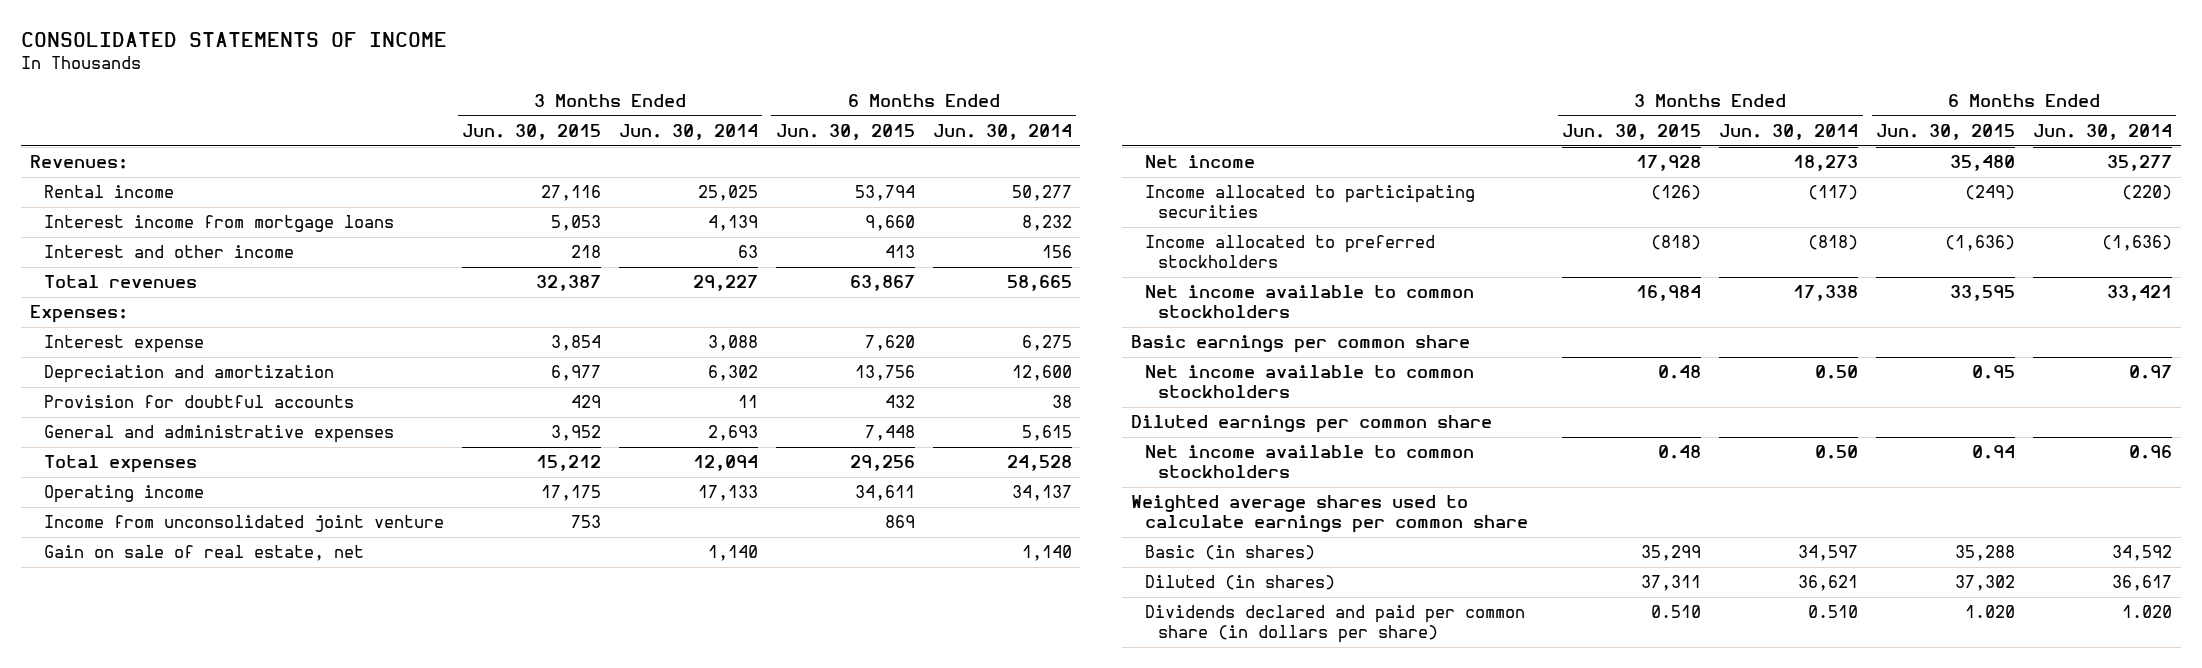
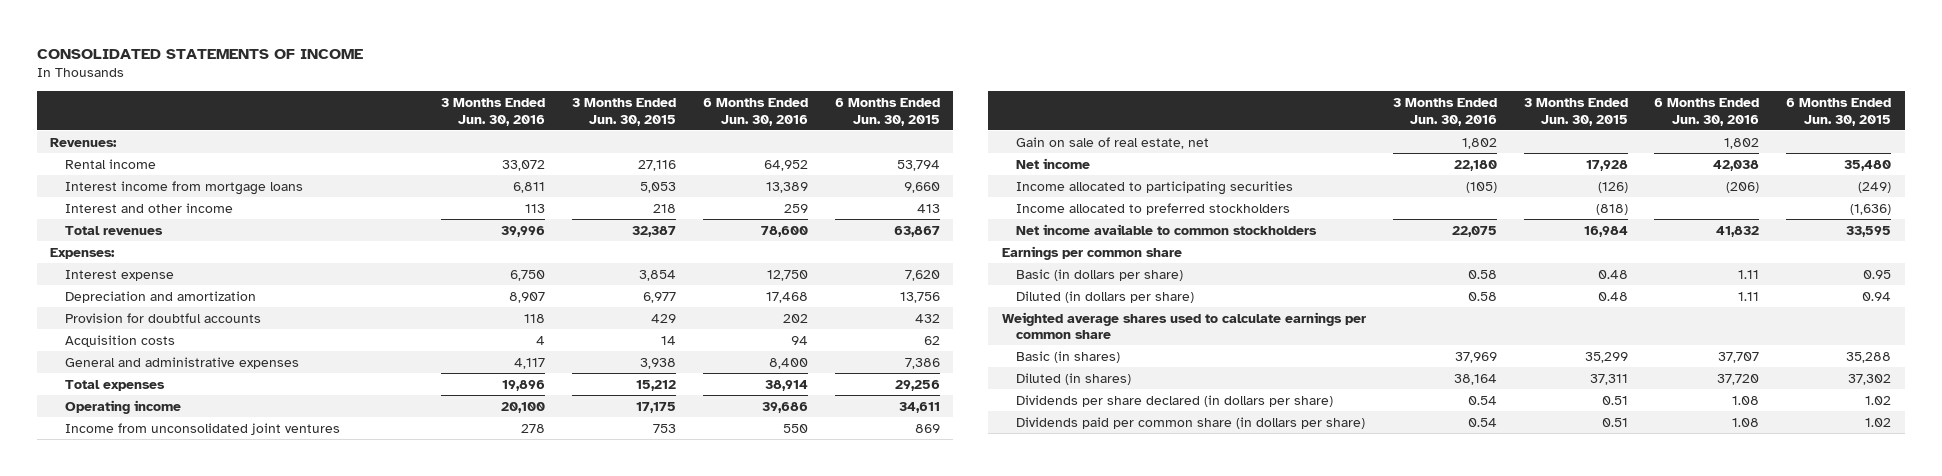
- | 3 Months Ended Jun. 30, 2015 | 3 Months Ended Jun. 30, 2014 | 6 Months Ended Jun. 30, 2015 | 6 Months Ended Jun. 30, 2014
+ | 3 Months Ended Jun. 30, 2016 | 3 Months Ended Jun. 30, 2015 | 6 Months Ended Jun. 30, 2016 | 6 Months Ended Jun. 30, 2015
- General and administrative expenses | 3,952 | 2,693 | 7,448 | 5,615
+ Acquisition costs | 4 | 14 | 94 | 62
+ General and administrative expenses | 4,117 | 3,938 | 8,400 | 7,386
- Income from unconsolidated joint venture | 753 | | 869 |
+ Income from unconsolidated joint ventures | 278 | 753 | 550 | 869
- Basic earnings per common share
- Net income available to common stockholders | 0.48 | 0.50 | 0.95 | 0.97
- Diluted earnings per common share
- Net income available to common stockholders | 0.48 | 0.50 | 0.94 | 0.96
+ Earnings per common share
+ Basic (in dollars per share) | 0.58 | 0.48 | 1.11 | 0.95
+ Diluted (in dollars per share) | 0.58 | 0.48 | 1.11 | 0.94
- Dividends declared and paid per common share (in dollars per share) | 0.510 | 0.510 | 1.020 | 1.020
+ Dividends per share declared (in dollars per share) | 0.54 | 0.51 | 1.08 | 1.02
+ Dividends paid per common share (in dollars per share) | 0.54 | 0.51 | 1.08 | 1.02

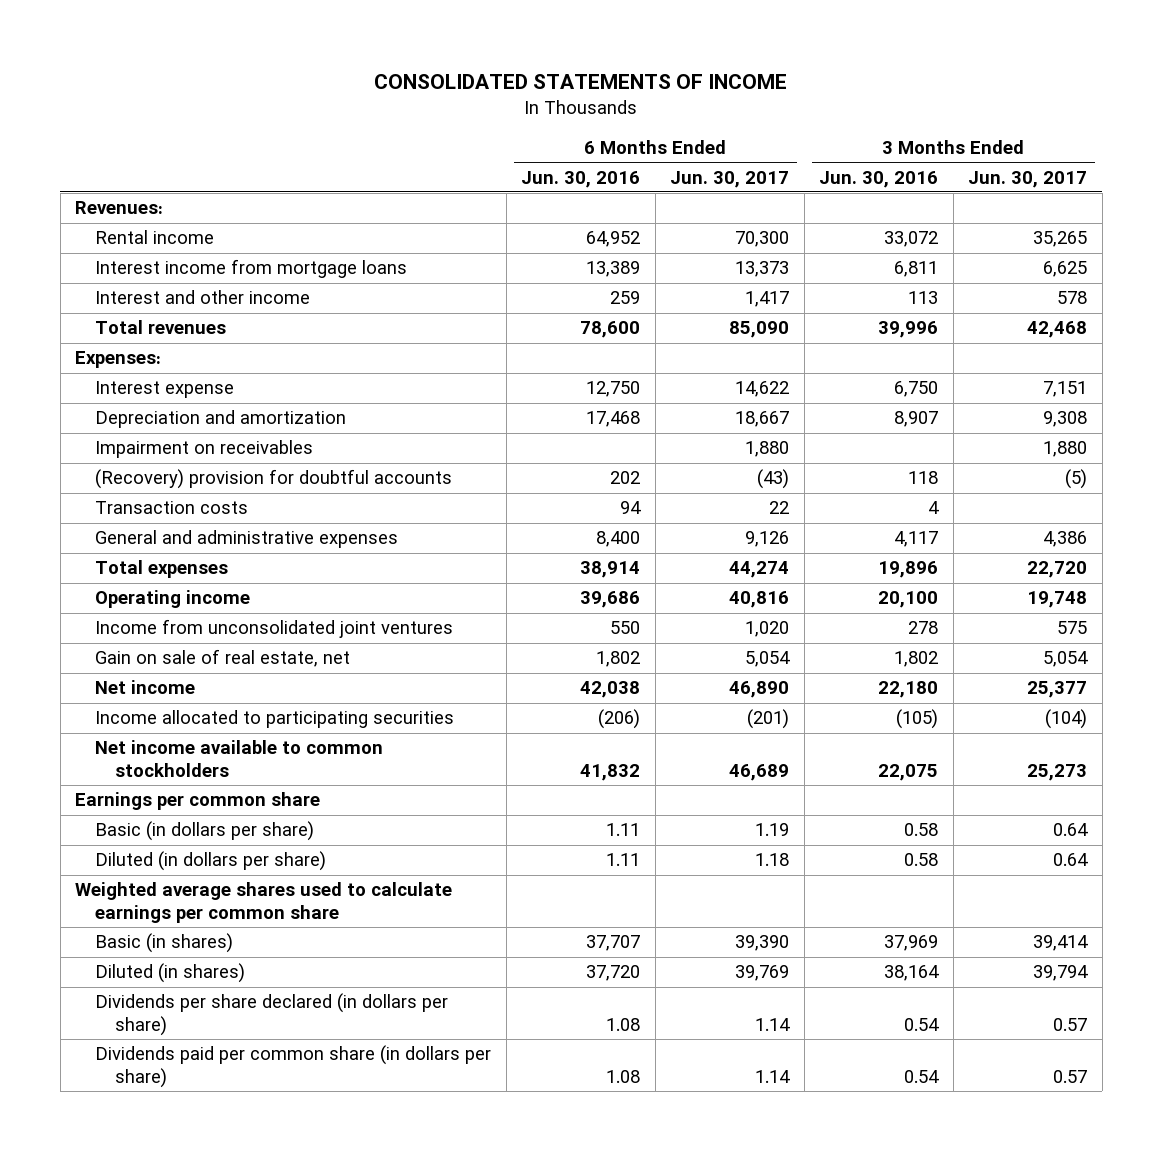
- | 3 Months Ended Jun. 30, 2016 | 3 Months Ended Jun. 30, 2015 | 6 Months Ended Jun. 30, 2016 | 6 Months Ended Jun. 30, 2015
+ | 6 Months Ended Jun. 30, 2016 | 6 Months Ended Jun. 30, 2017 | 3 Months Ended Jun. 30, 2016 | 3 Months Ended Jun. 30, 2017
- Provision for doubtful accounts | 118 | 429 | 202 | 432
- Acquisition costs | 4 | 14 | 94 | 62
+ Impairment on receivables | | 1,880 | | 1,880
+ (Recovery) provision for doubtful accounts | 202 | (43) | 118 | (5)
+ Transaction costs | 94 | 22 | 4 |
- Income allocated to preferred stockholders | | (818) | | (1,636)

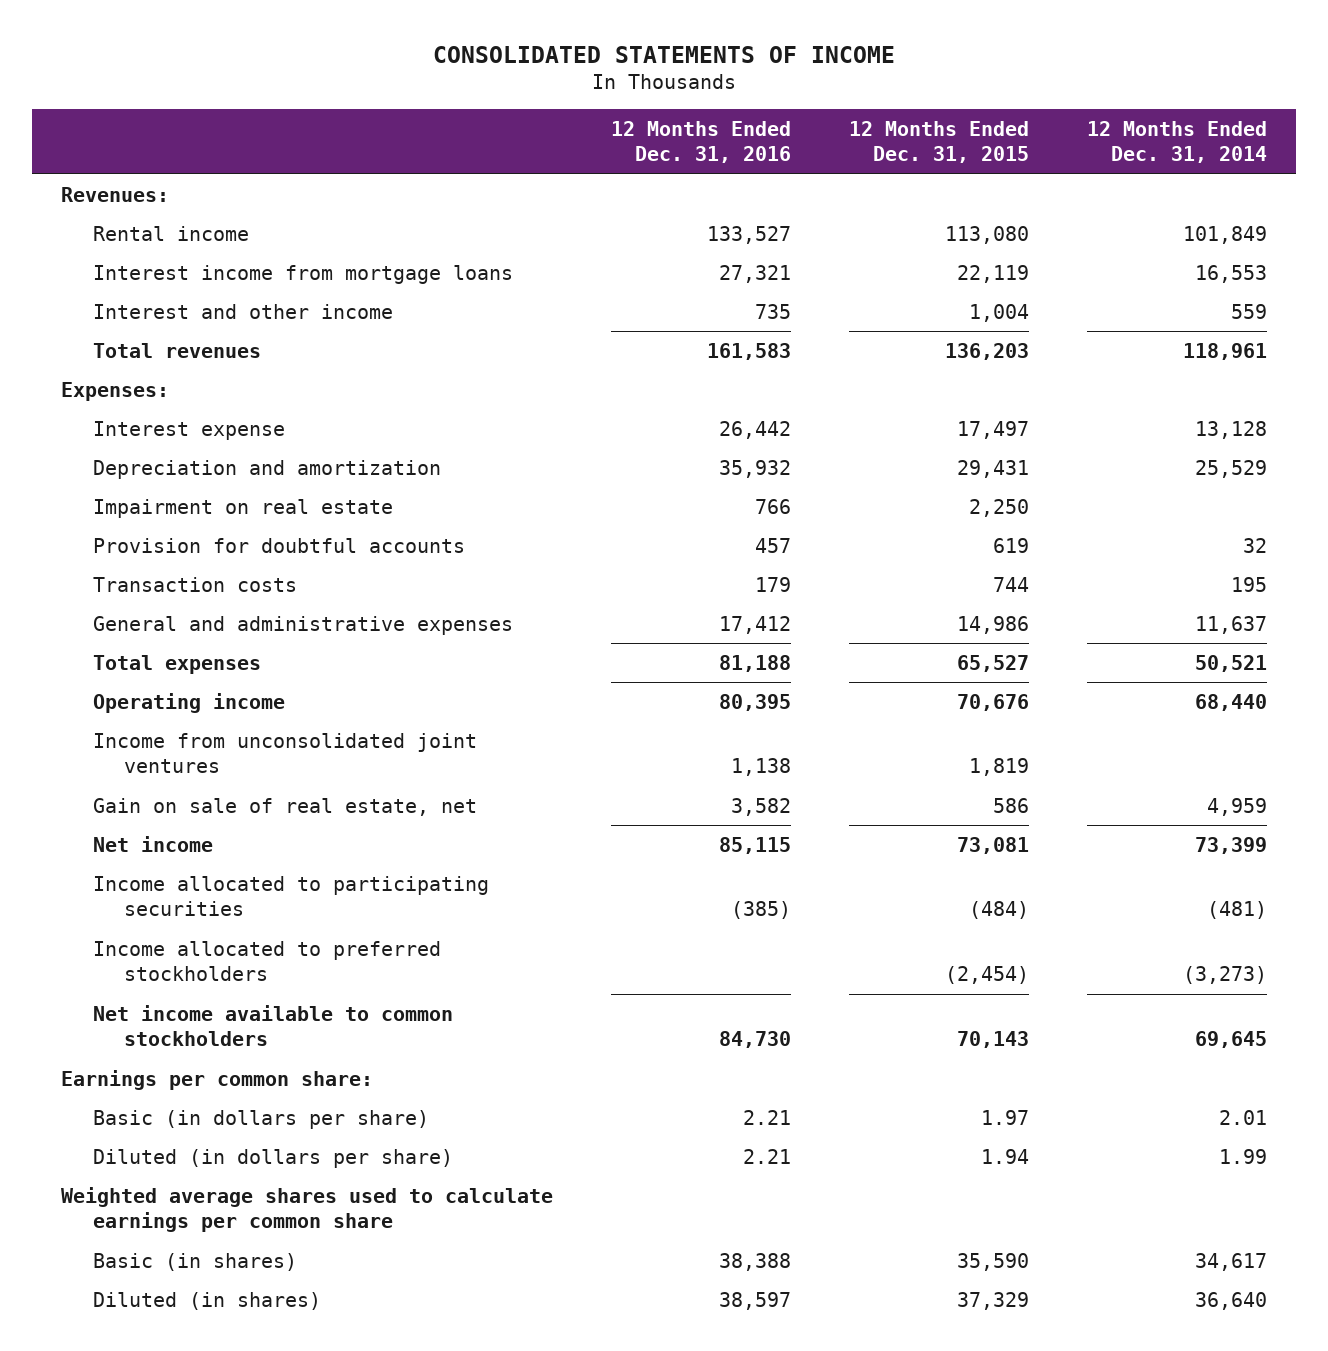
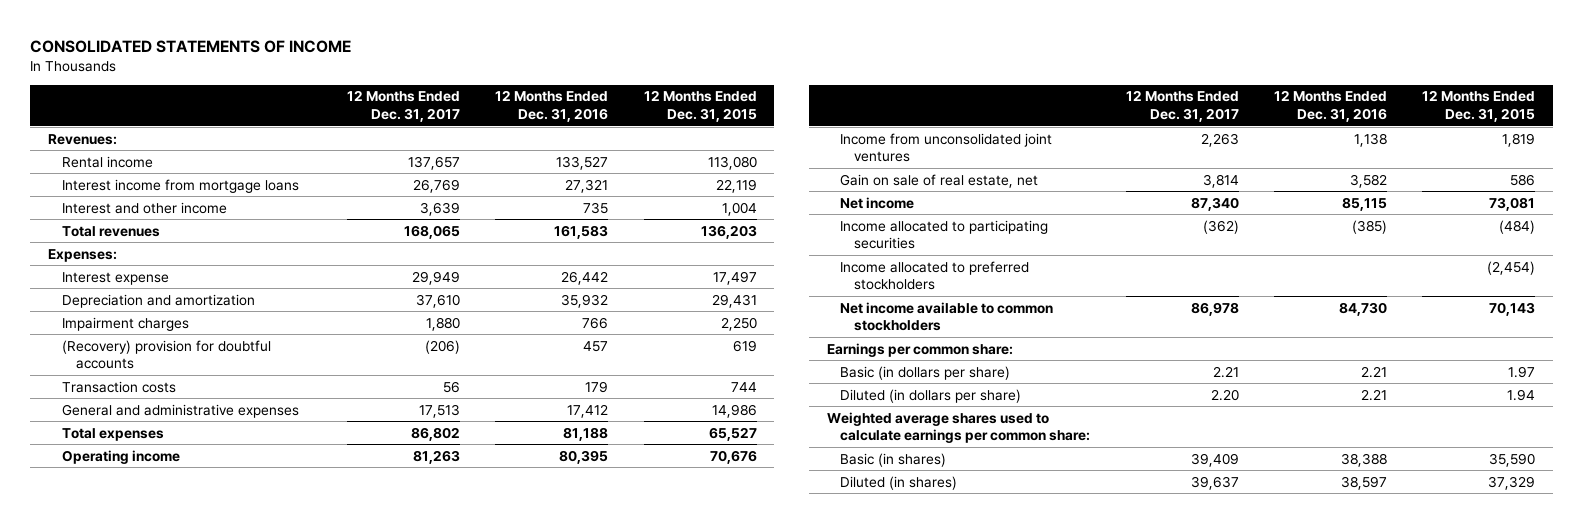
- | 12 Months Ended Dec. 31, 2016 | 12 Months Ended Dec. 31, 2015 | 12 Months Ended Dec. 31, 2014
+ | 12 Months Ended Dec. 31, 2017 | 12 Months Ended Dec. 31, 2016 | 12 Months Ended Dec. 31, 2015
- Impairment on real estate | 766 | 2,250 |
- Provision for doubtful accounts | 457 | 619 | 32
+ Impairment charges | 1,880 | 766 | 2,250
+ (Recovery) provision for doubtful accounts | (206) | 457 | 619
- Weighted average shares used to calculate earnings per common share
+ Weighted average shares used to calculate earnings per common share:

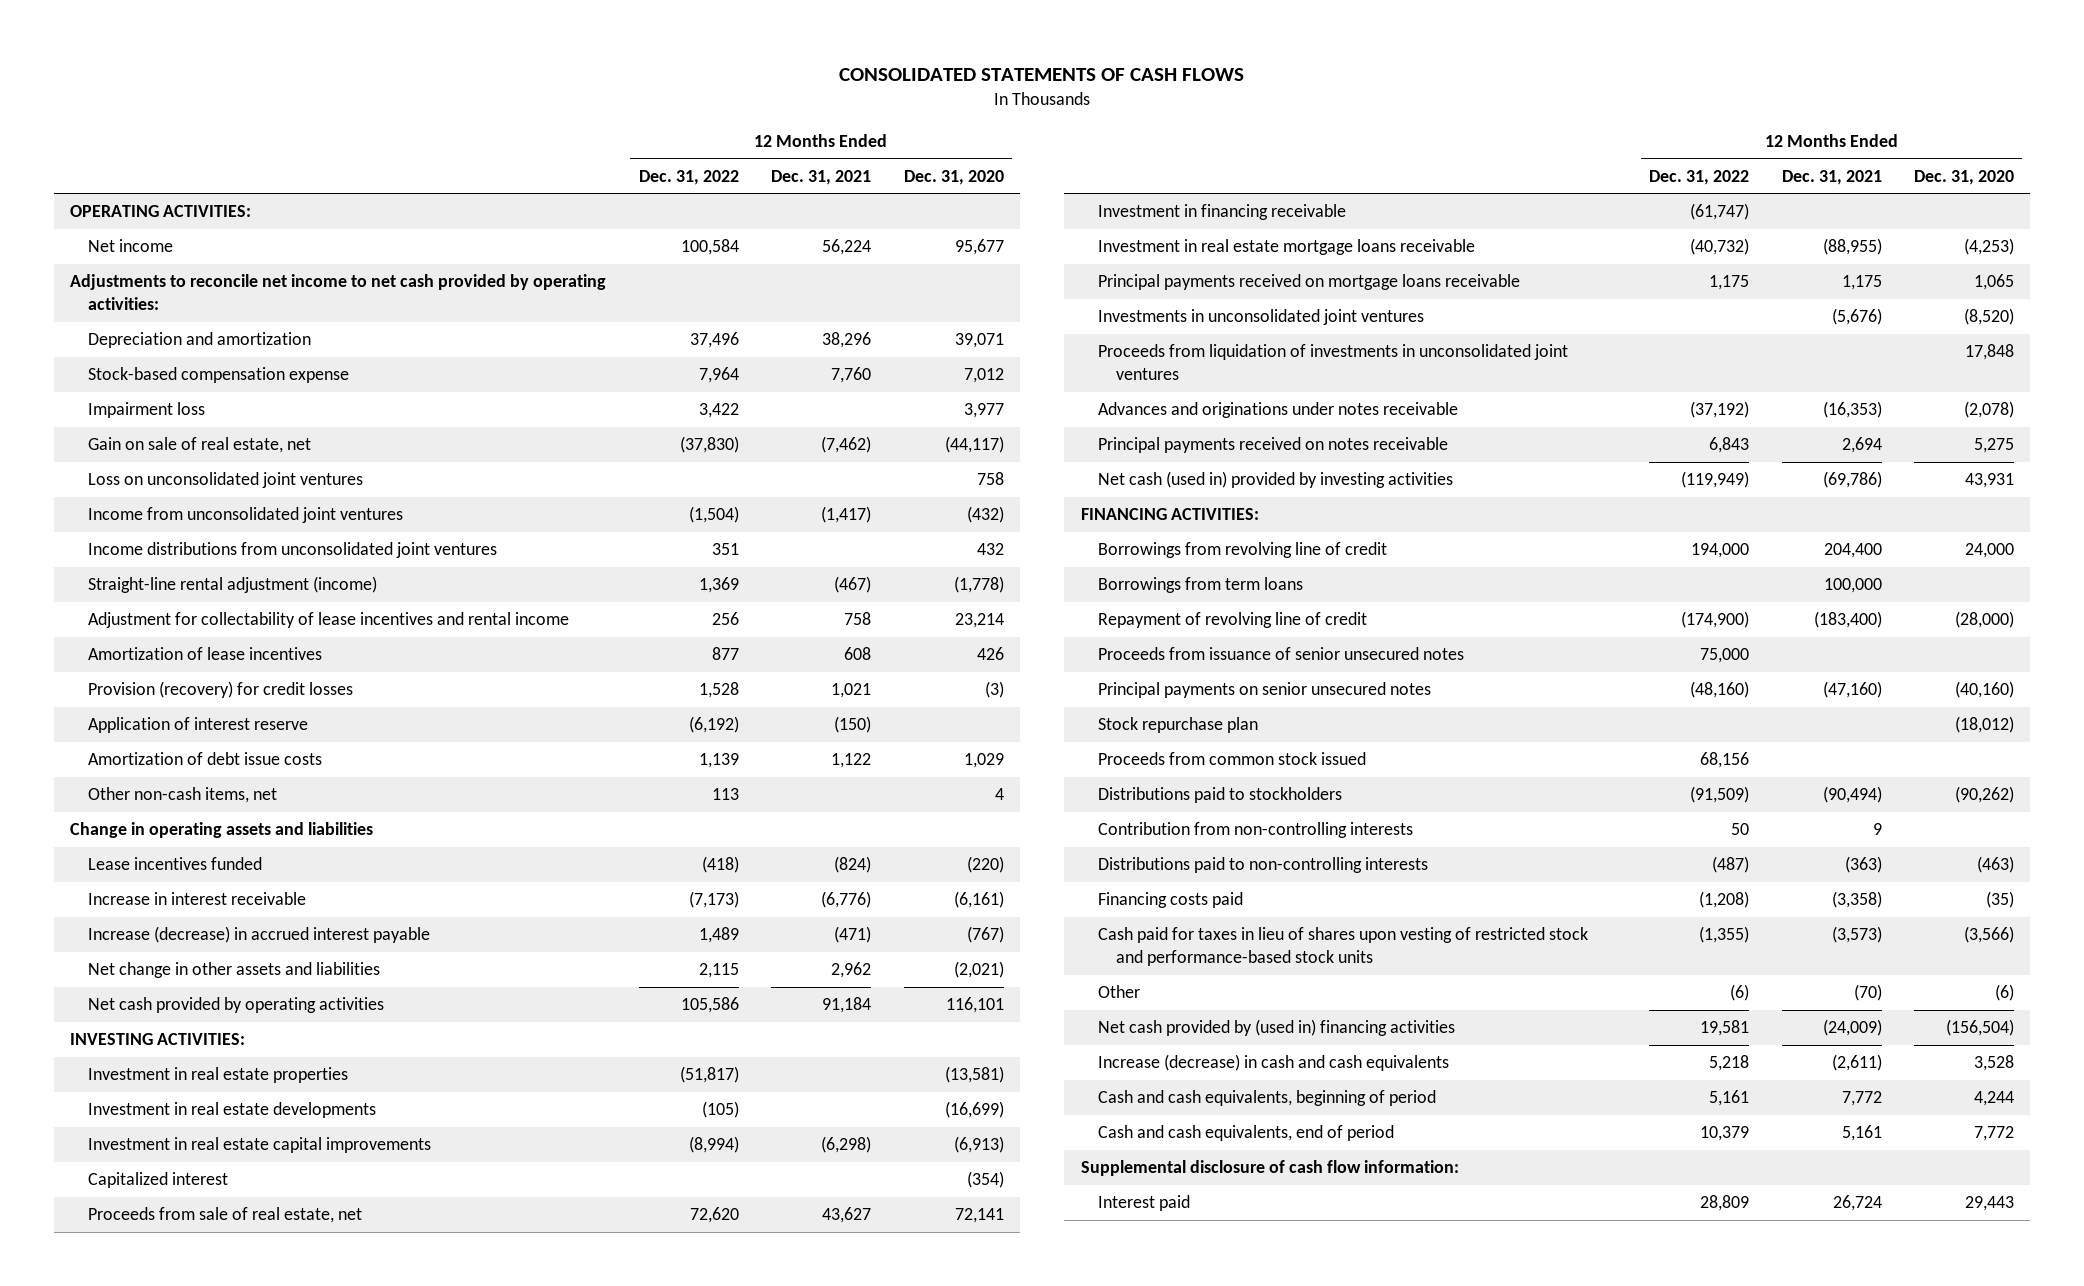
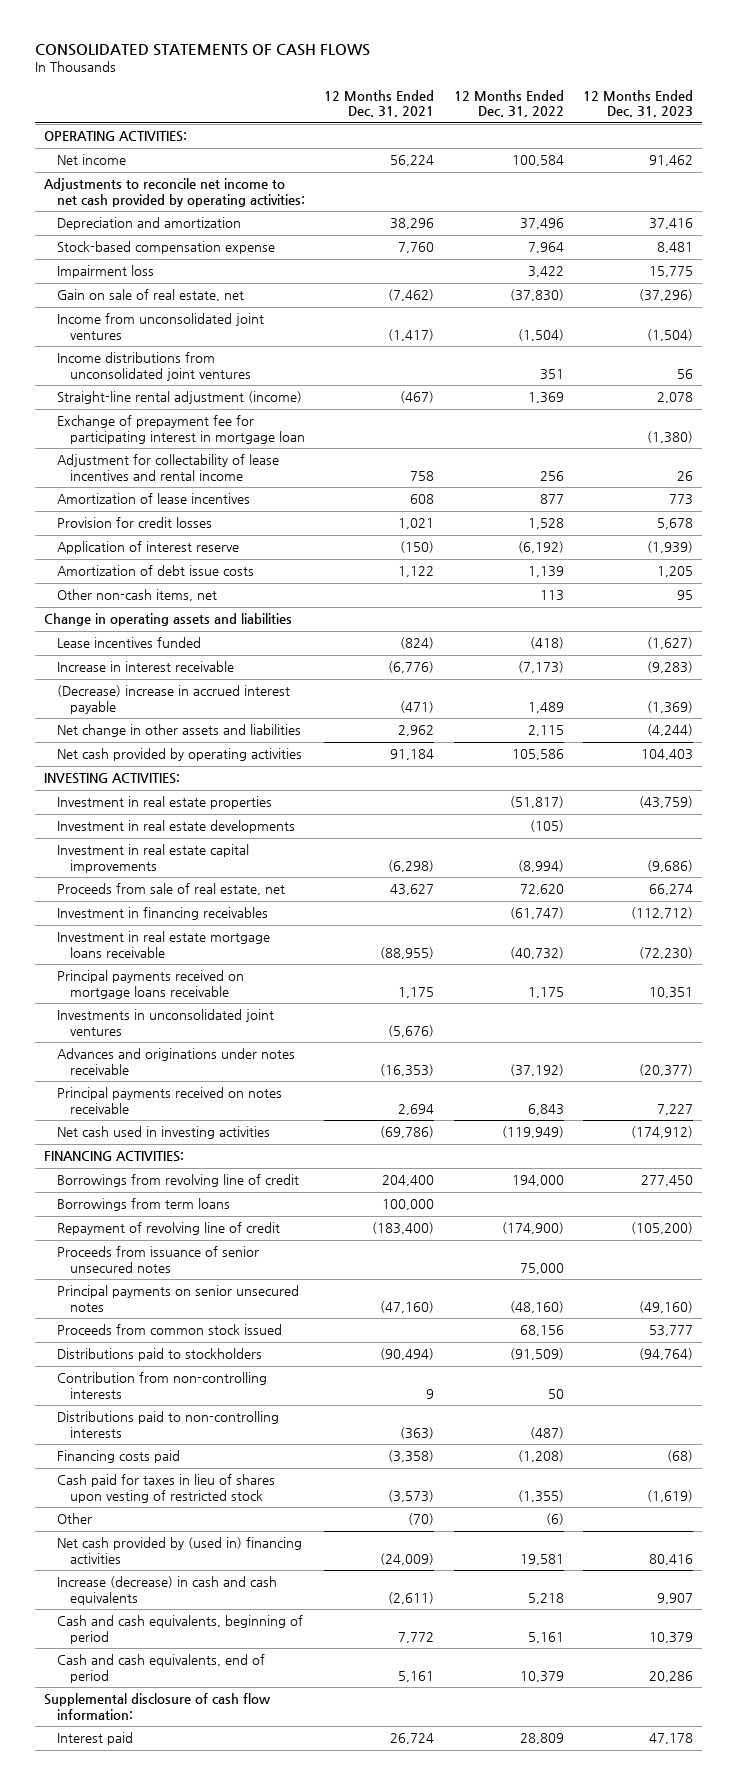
- | 12 Months Ended Dec. 31, 2022 | 12 Months Ended Dec. 31, 2021 | 12 Months Ended Dec. 31, 2020
+ | 12 Months Ended Dec. 31, 2021 | 12 Months Ended Dec. 31, 2022 | 12 Months Ended Dec. 31, 2023
- Loss on unconsolidated joint ventures | | | 758
+ Exchange of prepayment fee for participating interest in mortgage loan | | | (1,380)
- Provision (recovery) for credit losses | 1,528 | 1,021 | (3)
+ Provision for credit losses | 1,021 | 1,528 | 5,678
- Increase (decrease) in accrued interest payable | 1,489 | (471) | (767)
+ (Decrease) increase in accrued interest payable | (471) | 1,489 | (1,369)
- Capitalized interest | | | (354)
- Investment in financing receivable | (61,747) | |
+ Investment in financing receivables | | (61,747) | (112,712)
- Proceeds from liquidation of investments in unconsolidated joint ventures | | | 17,848
- Net cash (used in) provided by investing activities | (119,949) | (69,786) | 43,931
+ Net cash used in investing activities | (69,786) | (119,949) | (174,912)
- Stock repurchase plan | | | (18,012)
- Cash paid for taxes in lieu of shares upon vesting of restricted stock and performance-based stock units | (1,355) | (3,573) | (3,566)
+ Cash paid for taxes in lieu of shares upon vesting of restricted stock | (3,573) | (1,355) | (1,619)

